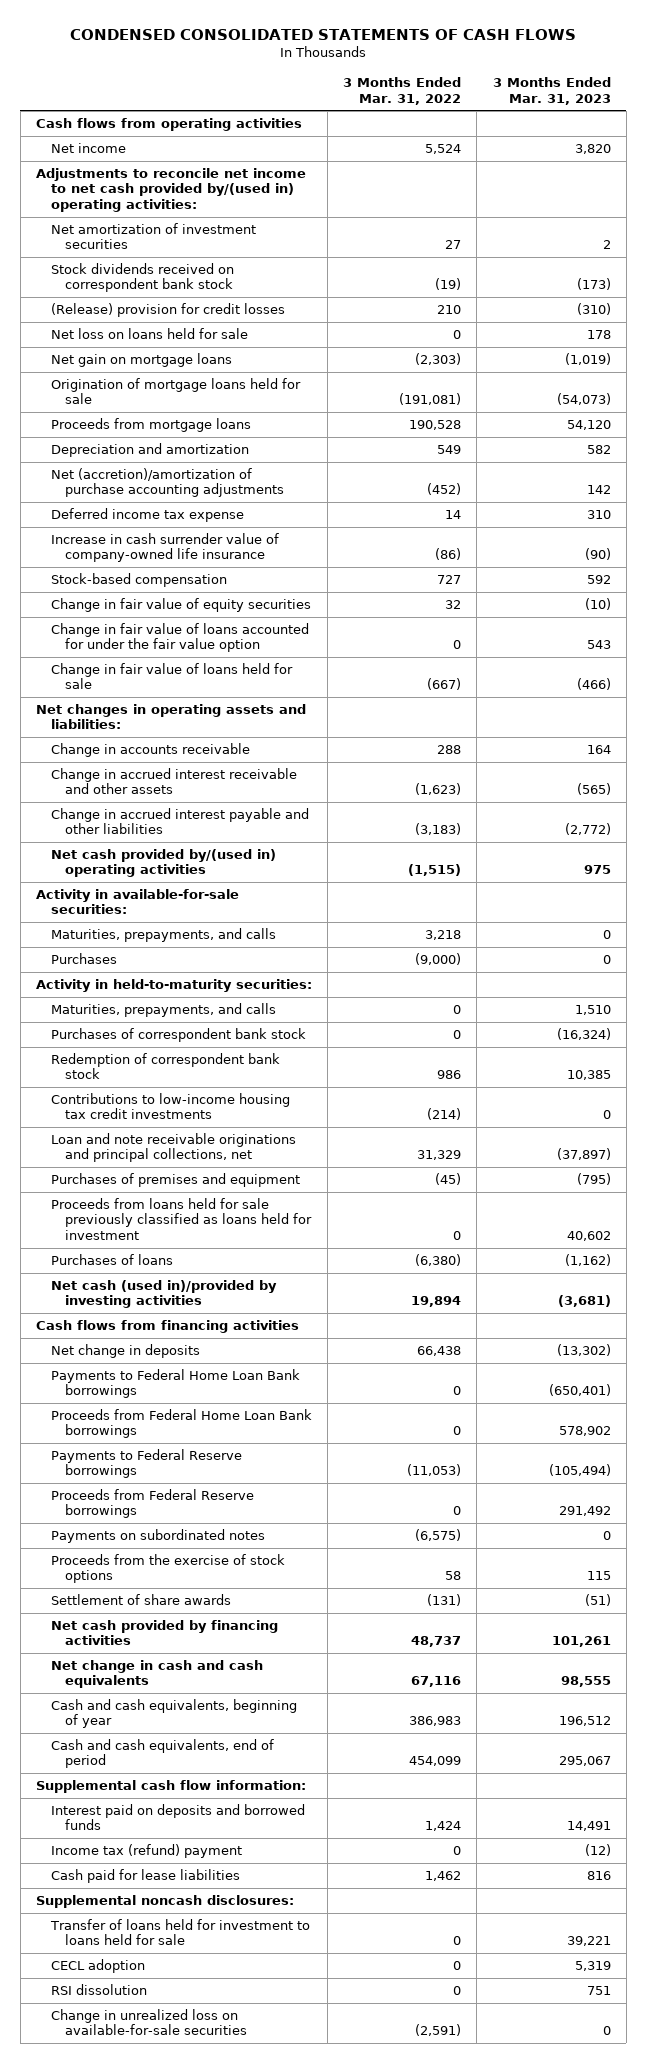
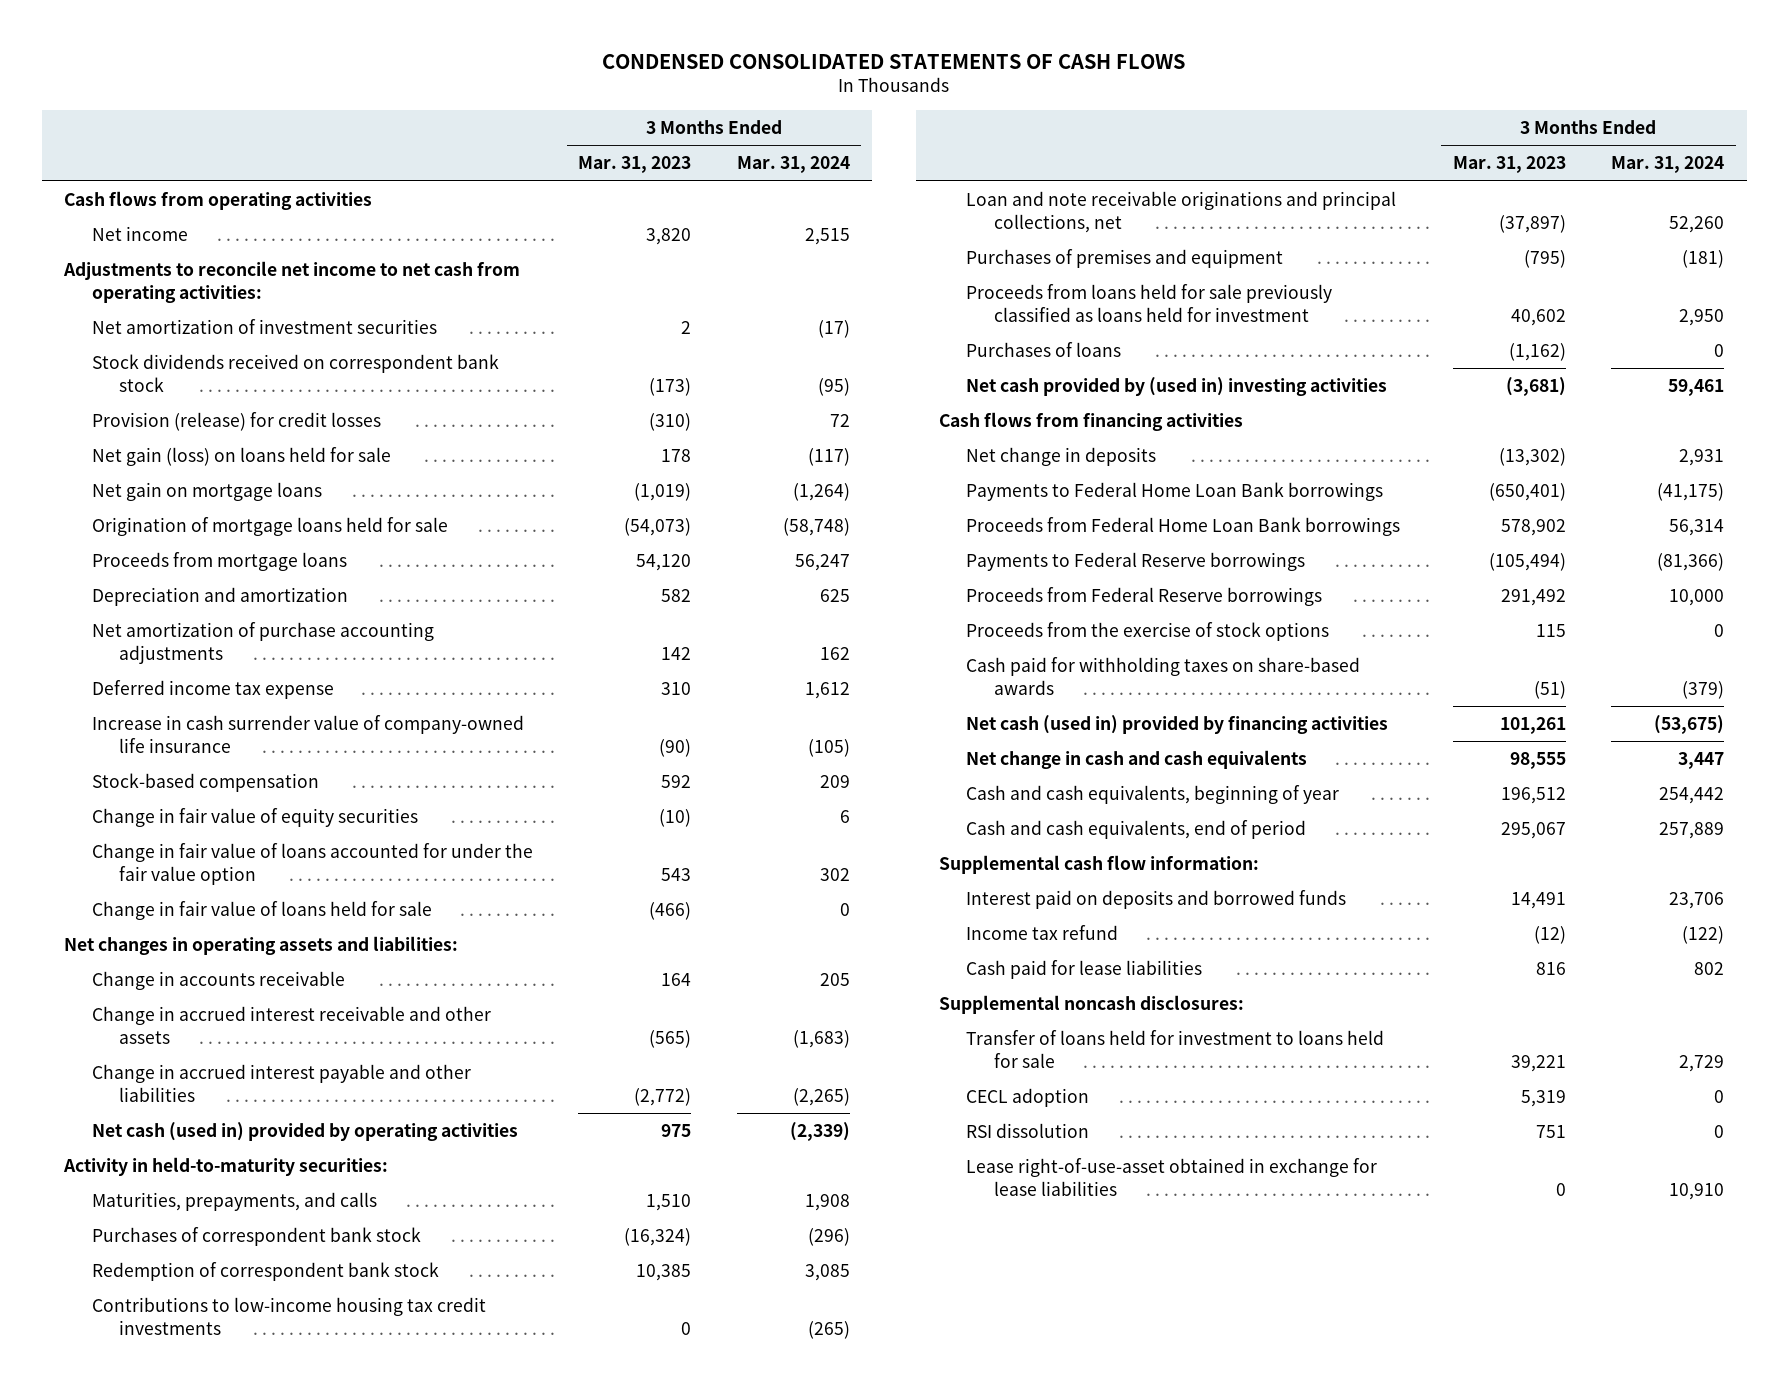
- | 3 Months Ended Mar. 31, 2022 | 3 Months Ended Mar. 31, 2023
+ | 3 Months Ended Mar. 31, 2023 | 3 Months Ended Mar. 31, 2024
- Adjustments to reconcile net income to net cash provided by/(used in) operating activities:
+ Adjustments to reconcile net income to net cash from operating activities:
- (Release) provision for credit losses | 210 | (310)
- Net loss on loans held for sale | 0 | 178
+ Provision (release) for credit losses | (310) | 72
+ Net gain (loss) on loans held for sale | 178 | (117)
- Net (accretion)/amortization of purchase accounting adjustments | (452) | 142
+ Net amortization of purchase accounting adjustments | 142 | 162
- Net cash provided by/(used in) operating activities | (1,515) | 975
- Activity in available-for-sale securities:
- Maturities, prepayments, and calls | 3,218 | 0
- Purchases | (9,000) | 0
+ Net cash (used in) provided by operating activities | 975 | (2,339)
- Net cash (used in)/provided by investing activities | 19,894 | (3,681)
+ Net cash provided by (used in) investing activities | (3,681) | 59,461
- Payments on subordinated notes | (6,575) | 0
- Settlement of share awards | (131) | (51)
- Net cash provided by financing activities | 48,737 | 101,261
+ Cash paid for withholding taxes on share-based awards | (51) | (379)
+ Net cash (used in) provided by financing activities | 101,261 | (53,675)
- Income tax (refund) payment | 0 | (12)
+ Income tax refund | (12) | (122)
- Change in unrealized loss on available-for-sale securities | (2,591) | 0
+ Lease right-of-use-asset obtained in exchange for lease liabilities | 0 | 10,910

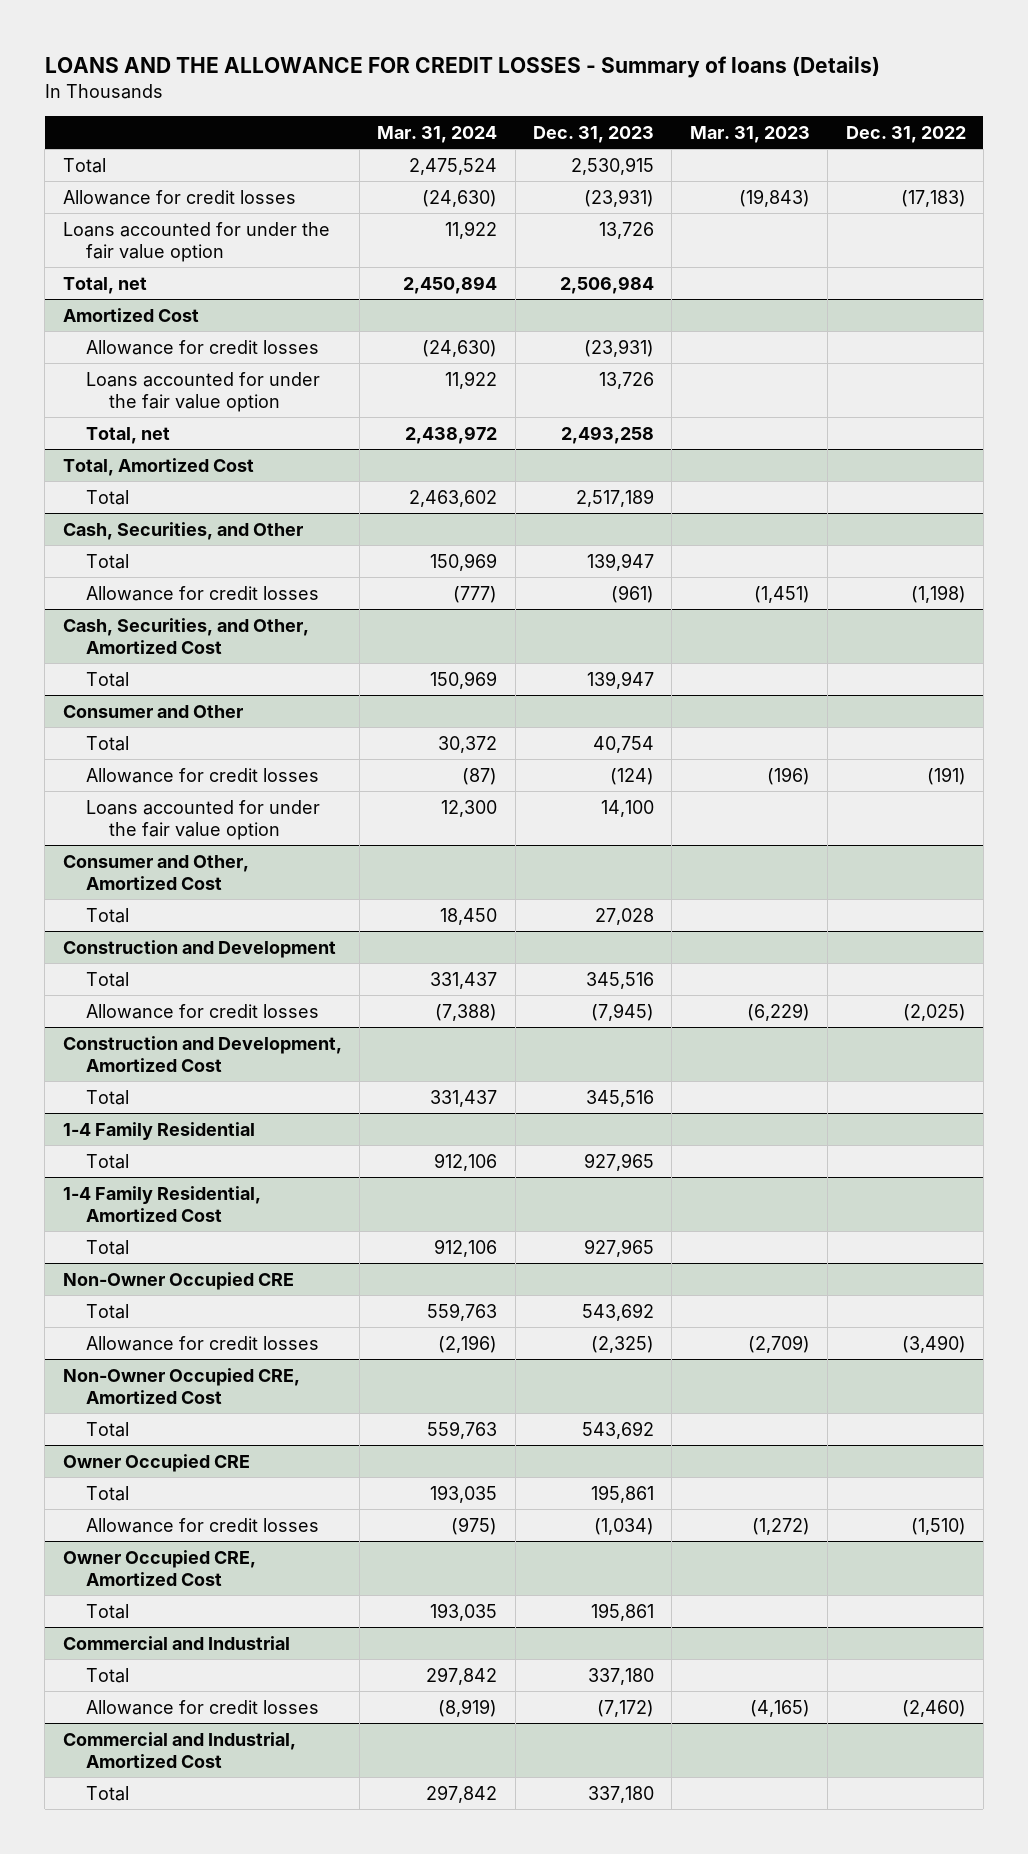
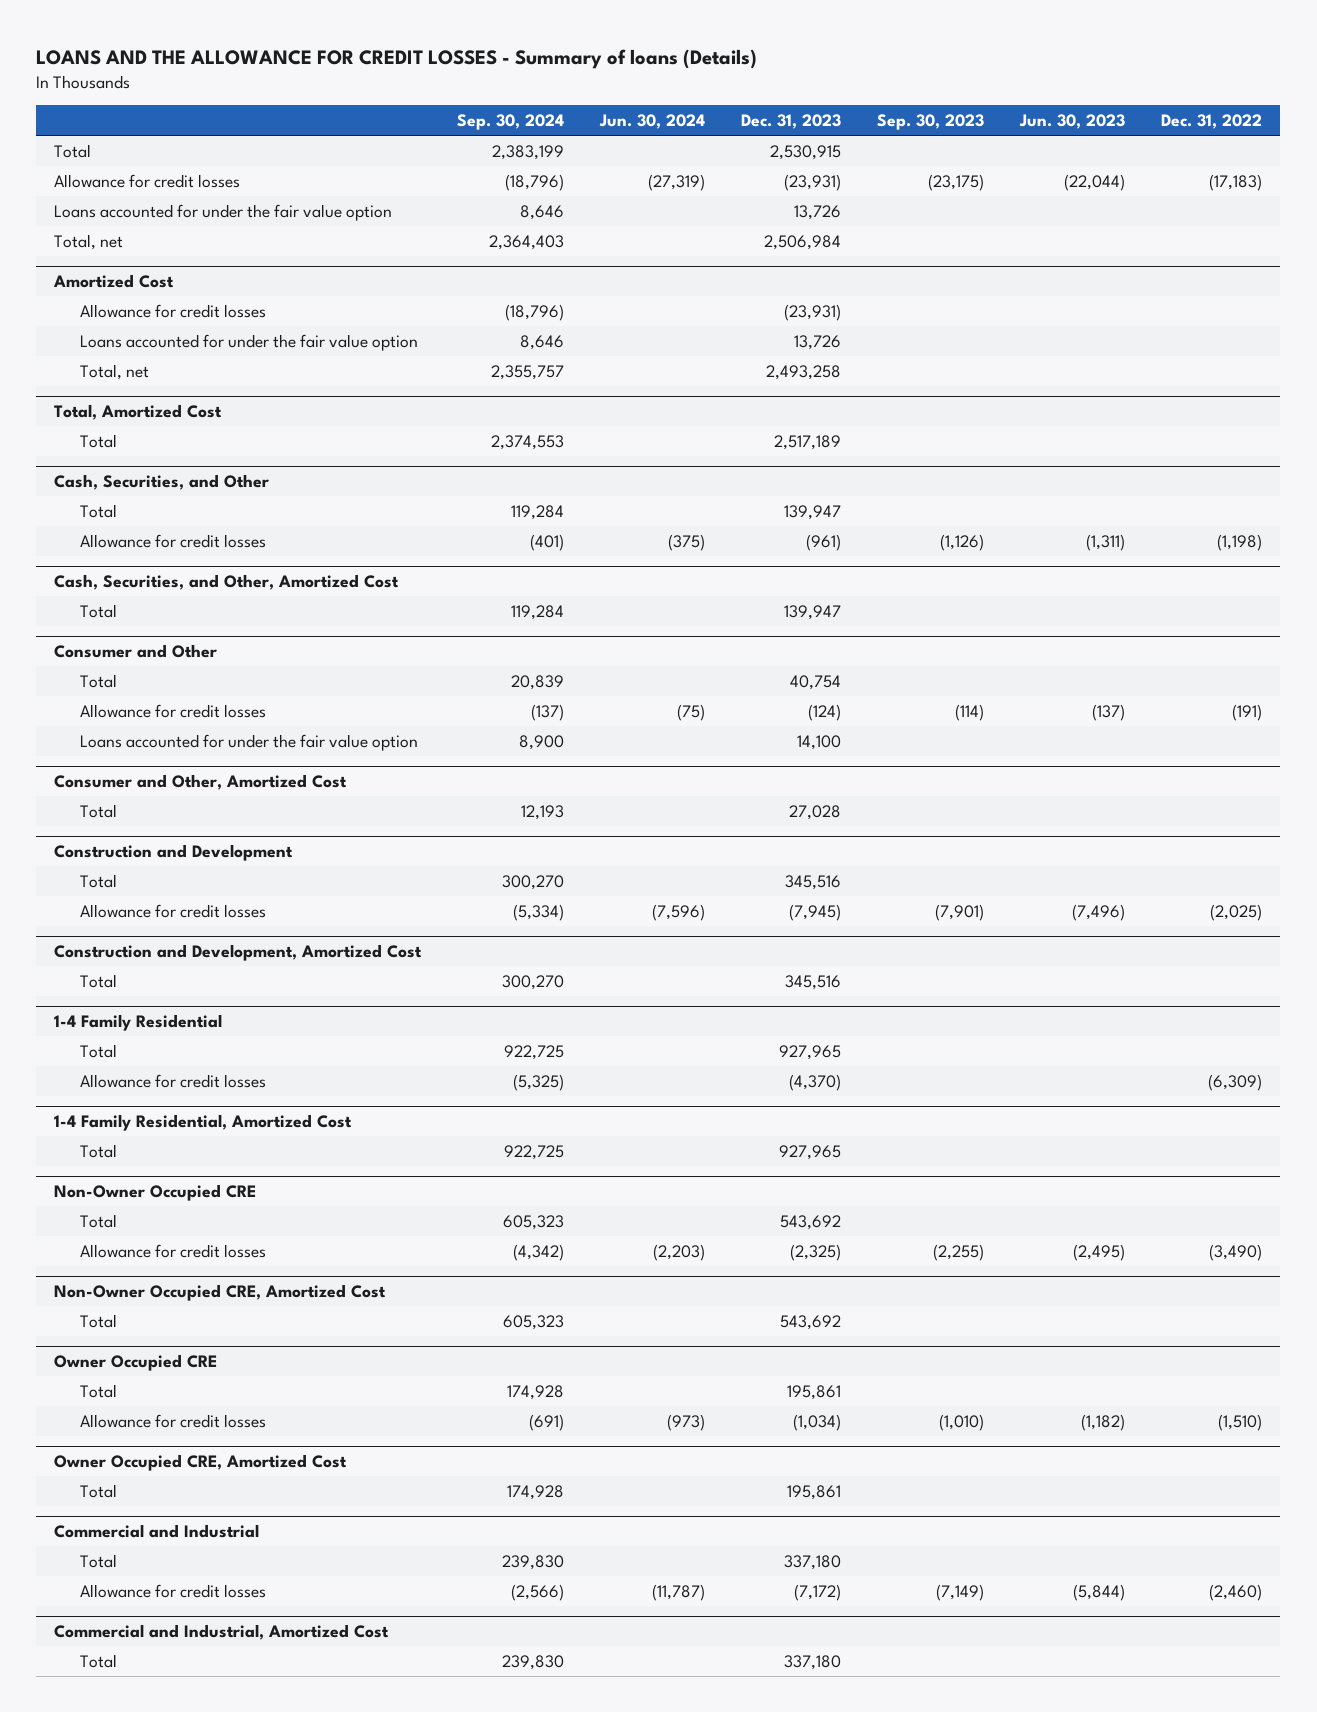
- | Mar. 31, 2024 | Dec. 31, 2023 | Mar. 31, 2023 | Dec. 31, 2022
+ | Sep. 30, 2024 | Jun. 30, 2024 | Dec. 31, 2023 | Sep. 30, 2023 | Jun. 30, 2023 | Dec. 31, 2022
@ 1-4 Family Residential
+ Allowance for credit losses | (5,325) | | (4,370) | | | (6,309)

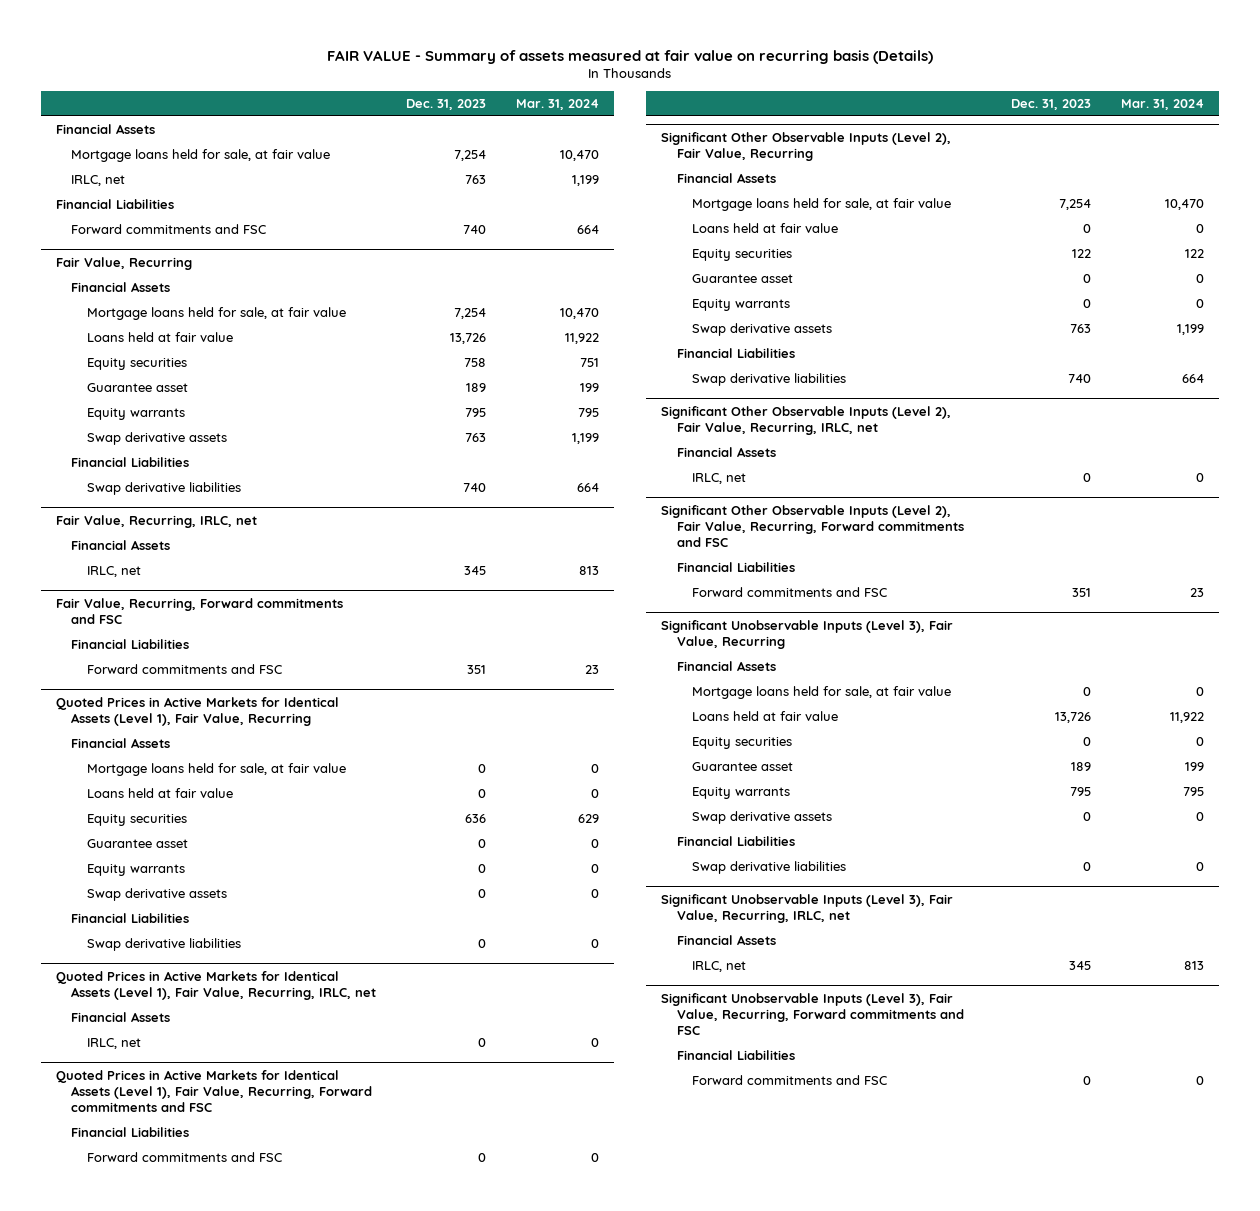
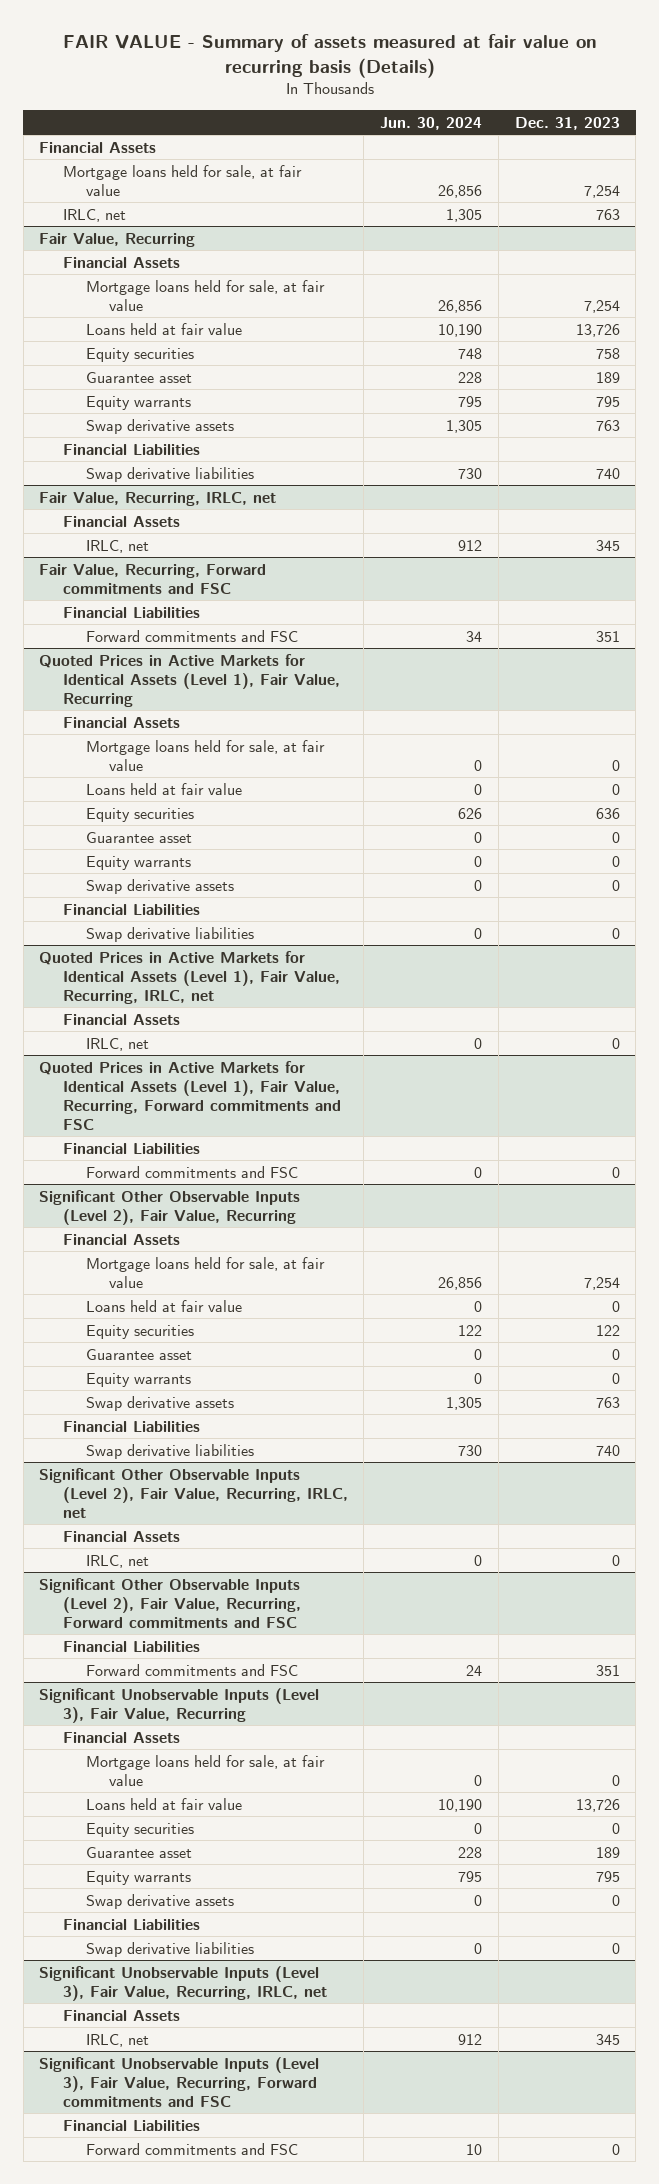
- | Dec. 31, 2023 | Mar. 31, 2024
+ | Jun. 30, 2024 | Dec. 31, 2023
- Financial Liabilities
- Forward commitments and FSC | 740 | 664

